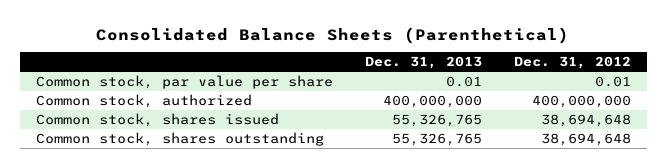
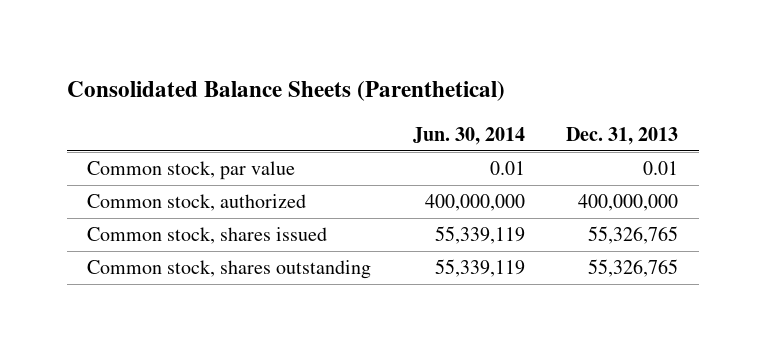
- | Dec. 31, 2013 | Dec. 31, 2012
+ | Jun. 30, 2014 | Dec. 31, 2013
- Common stock, par value per share | 0.01 | 0.01
+ Common stock, par value | 0.01 | 0.01

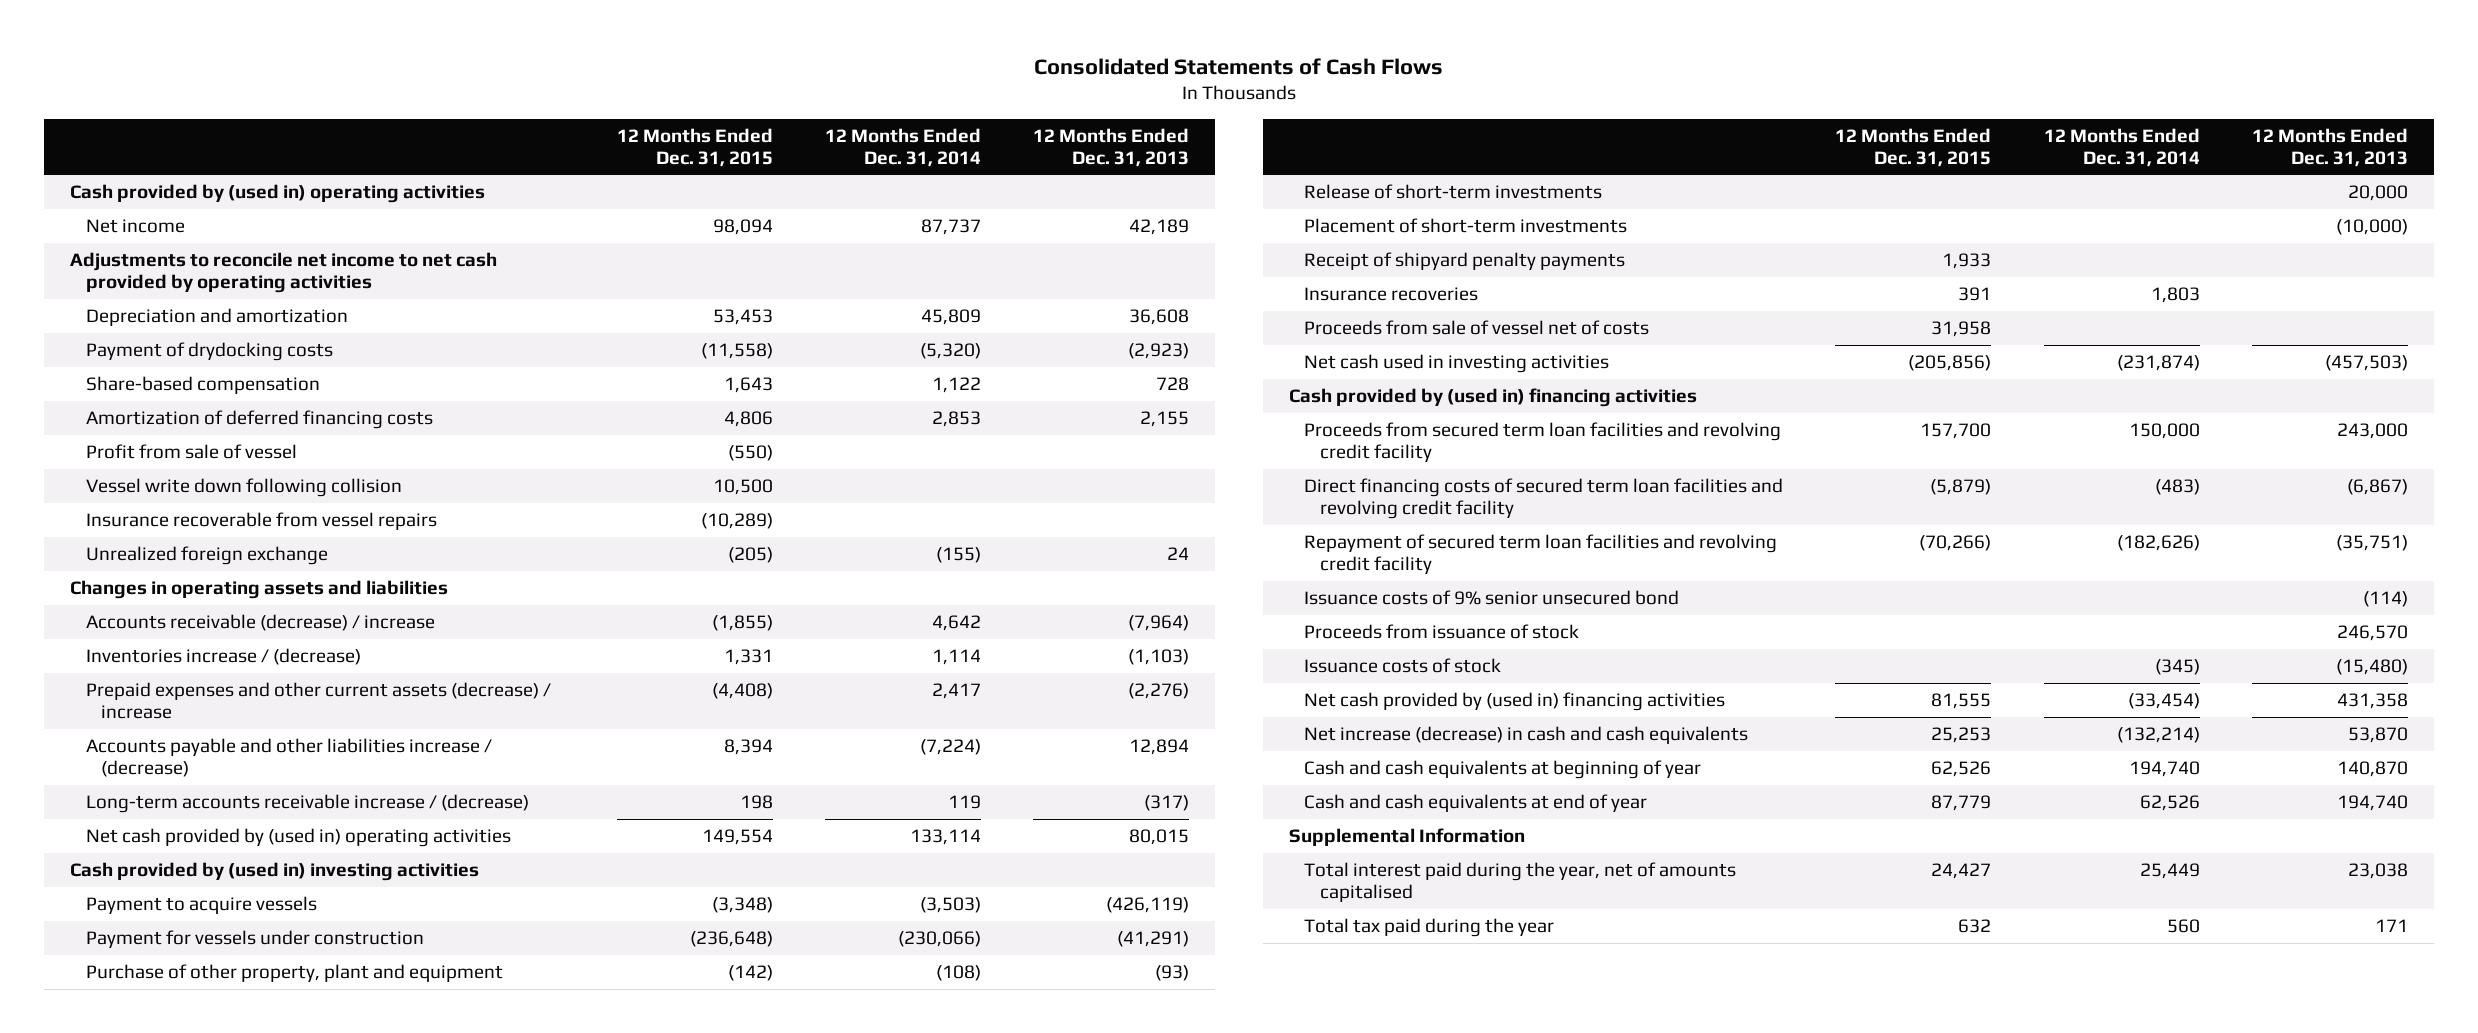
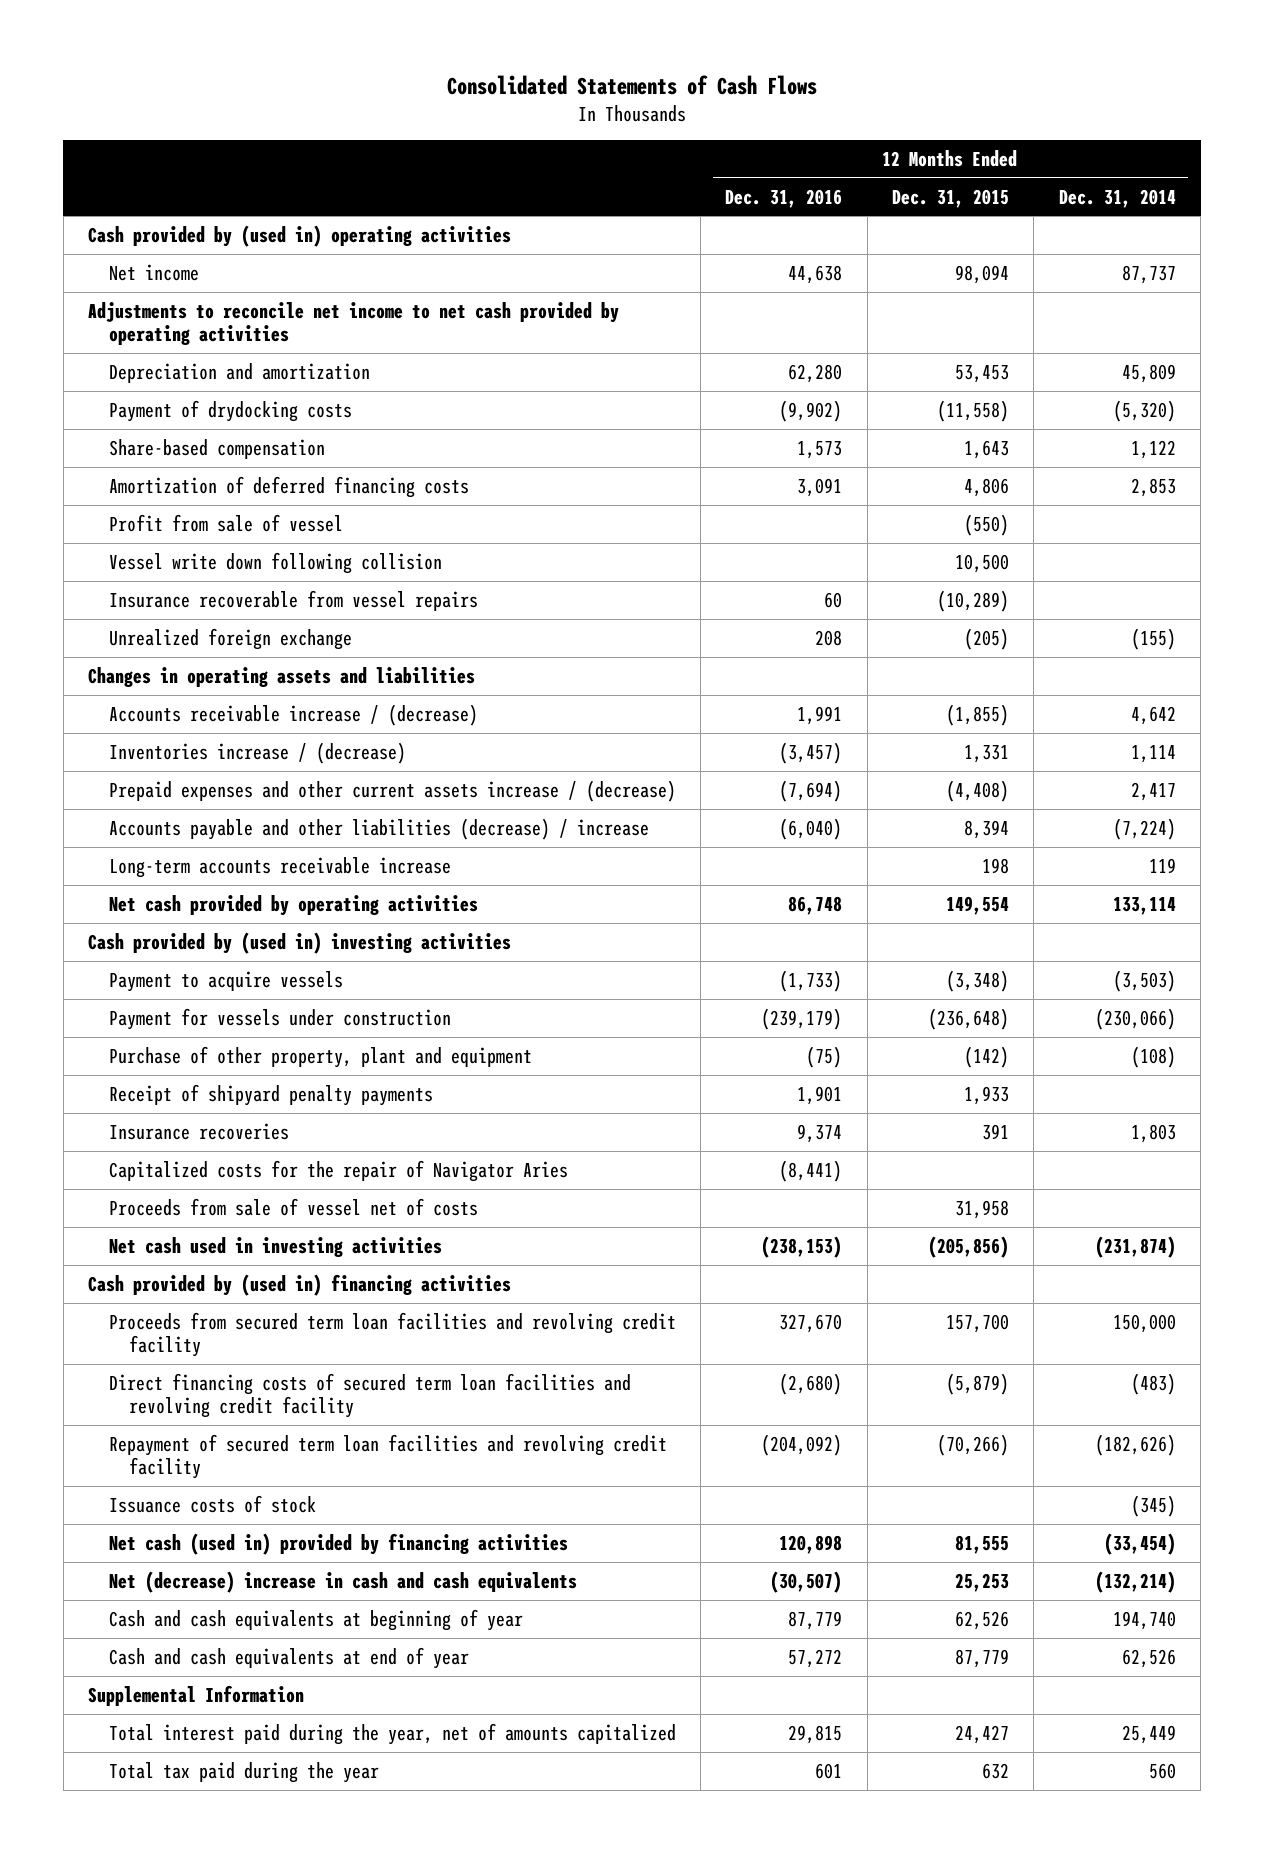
- | 12 Months Ended Dec. 31, 2015 | 12 Months Ended Dec. 31, 2014 | 12 Months Ended Dec. 31, 2013
+ | 12 Months Ended Dec. 31, 2016 | 12 Months Ended Dec. 31, 2015 | 12 Months Ended Dec. 31, 2014
- Accounts receivable (decrease) / increase | (1,855) | 4,642 | (7,964)
+ Accounts receivable increase / (decrease) | 1,991 | (1,855) | 4,642
- Prepaid expenses and other current assets (decrease) / increase | (4,408) | 2,417 | (2,276)
- Accounts payable and other liabilities increase / (decrease) | 8,394 | (7,224) | 12,894
- Long-term accounts receivable increase / (decrease) | 198 | 119 | (317)
- Net cash provided by (used in) operating activities | 149,554 | 133,114 | 80,015
+ Prepaid expenses and other current assets increase / (decrease) | (7,694) | (4,408) | 2,417
+ Accounts payable and other liabilities (decrease) / increase | (6,040) | 8,394 | (7,224)
+ Long-term accounts receivable increase | | 198 | 119
+ Net cash provided by operating activities | 86,748 | 149,554 | 133,114
- Release of short-term investments | | | 20,000
- Placement of short-term investments | | | (10,000)
+ Capitalized costs for the repair of Navigator Aries | (8,441) | |
- Issuance costs of 9% senior unsecured bond | | | (114)
- Proceeds from issuance of stock | | | 246,570
- Net cash provided by (used in) financing activities | 81,555 | (33,454) | 431,358
- Net increase (decrease) in cash and cash equivalents | 25,253 | (132,214) | 53,870
+ Net cash (used in) provided by financing activities | 120,898 | 81,555 | (33,454)
+ Net (decrease) increase in cash and cash equivalents | (30,507) | 25,253 | (132,214)
- Total interest paid during the year, net of amounts capitalised | 24,427 | 25,449 | 23,038
+ Total interest paid during the year, net of amounts capitalized | 29,815 | 24,427 | 25,449

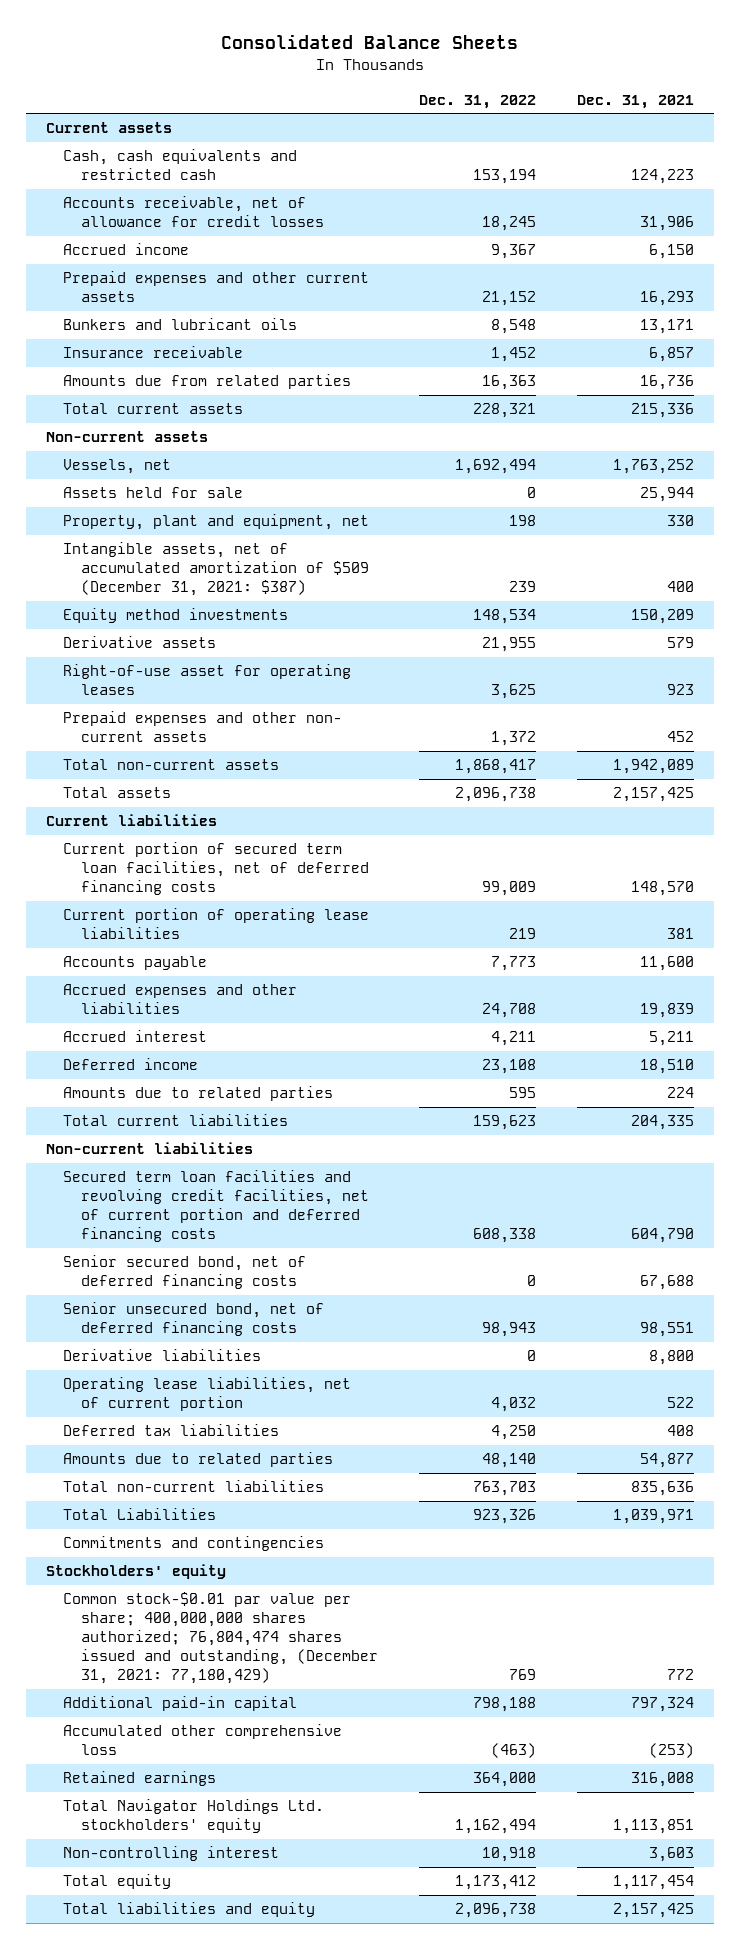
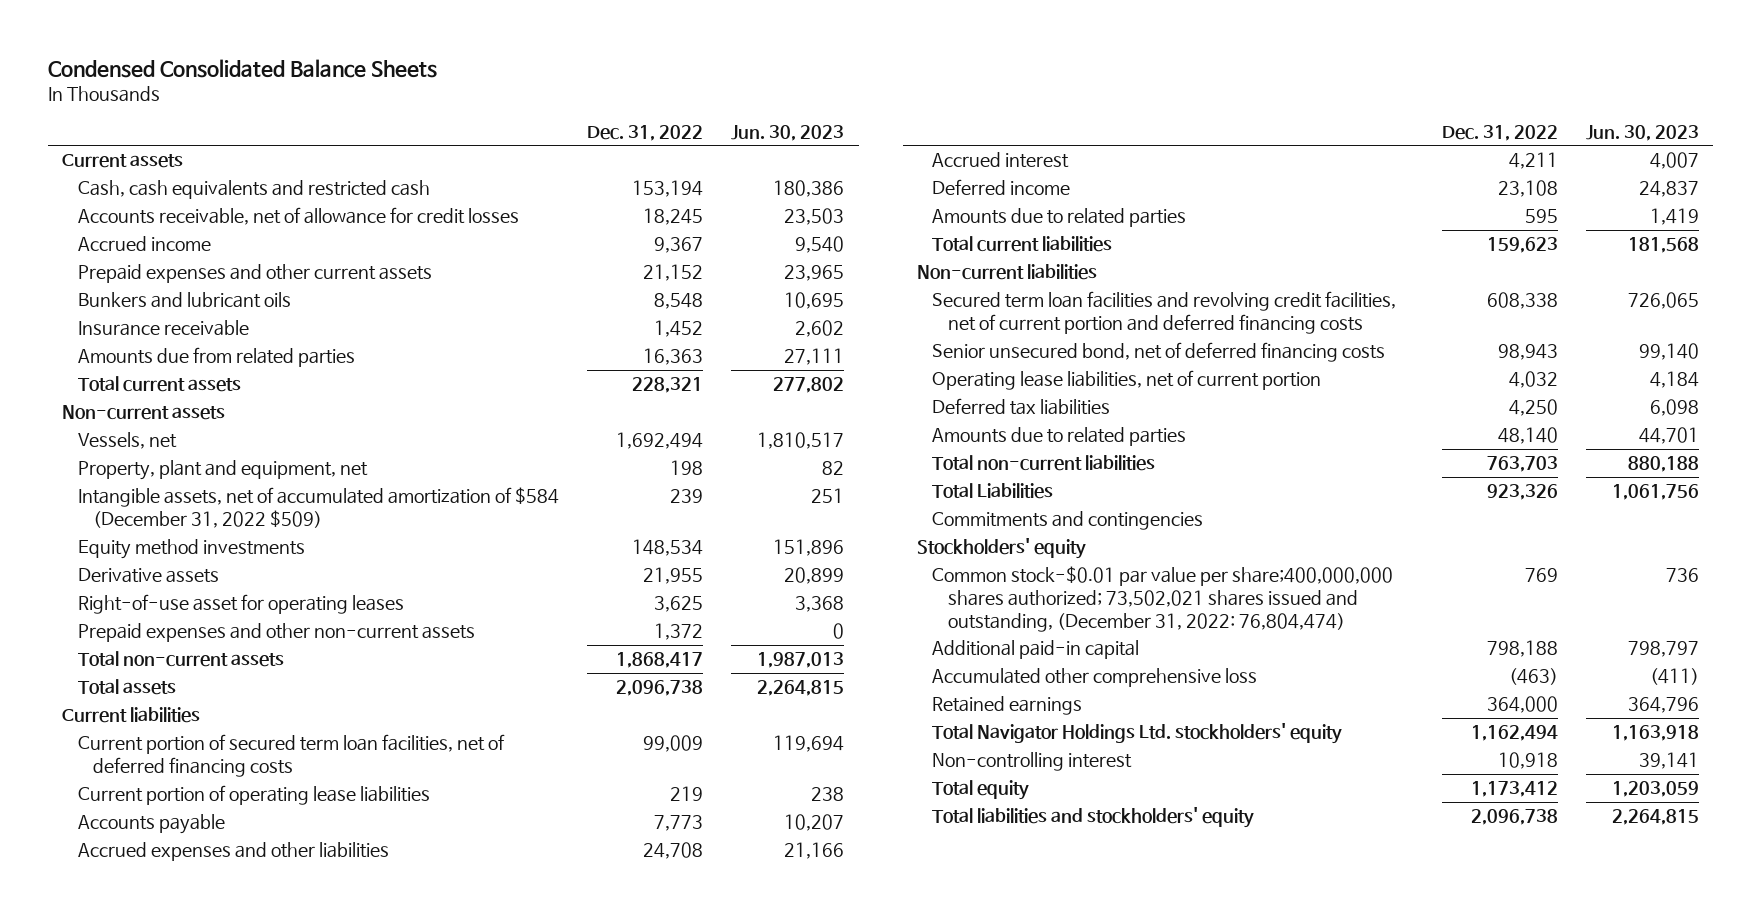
- Consolidated Balance Sheets
+ Condensed Consolidated Balance Sheets
- | Dec. 31, 2022 | Dec. 31, 2021
+ | Dec. 31, 2022 | Jun. 30, 2023
- Assets held for sale | 0 | 25,944
- Intangible assets, net of accumulated amortization of $509 (December 31, 2021: $387) | 239 | 400
+ Intangible assets, net of accumulated amortization of $584 (December 31, 2022 $509) | 239 | 251
- Prepaid expenses and other non- current assets | 1,372 | 452
+ Prepaid expenses and other non-current assets | 1,372 | 0
- Senior secured bond, net of deferred financing costs | 0 | 67,688
- Derivative liabilities | 0 | 8,800
- Common stock-$0.01 par value per share; 400,000,000 shares authorized; 76,804,474 shares issued and outstanding, (December 31, 2021: 77,180,429) | 769 | 772
+ Common stock-$0.01 par value per share;400,000,000 shares authorized; 73,502,021 shares issued and outstanding, (December 31, 2022: 76,804,474) | 769 | 736
- Total liabilities and equity | 2,096,738 | 2,157,425
+ Total liabilities and stockholders' equity | 2,096,738 | 2,264,815

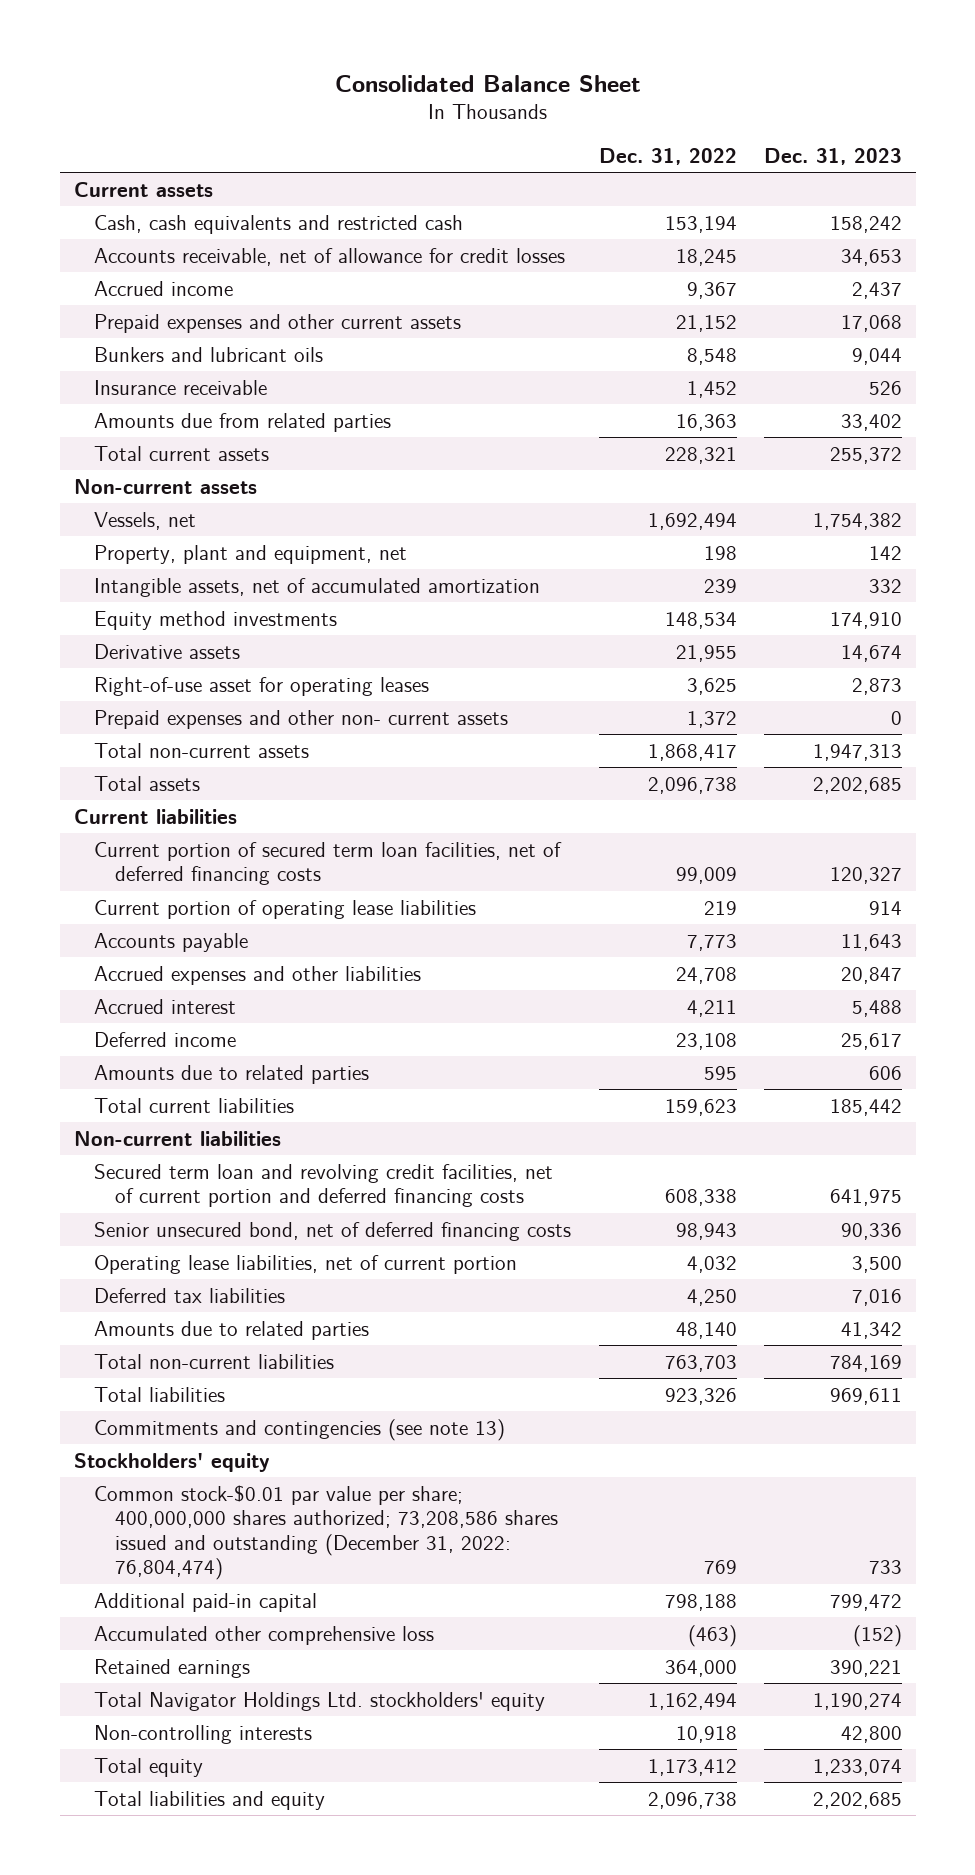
- Condensed Consolidated Balance Sheets
+ Consolidated Balance Sheet
- | Dec. 31, 2022 | Jun. 30, 2023
+ | Dec. 31, 2022 | Dec. 31, 2023
- Intangible assets, net of accumulated amortization of $584 (December 31, 2022 $509) | 239 | 251
+ Intangible assets, net of accumulated amortization | 239 | 332
- Prepaid expenses and other non-current assets | 1,372 | 0
+ Prepaid expenses and other non- current assets | 1,372 | 0
- Secured term loan facilities and revolving credit facilities, net of current portion and deferred financing costs | 608,338 | 726,065
+ Secured term loan and revolving credit facilities, net of current portion and deferred financing costs | 608,338 | 641,975
- Total Liabilities | 923,326 | 1,061,756
- Commitments and contingencies
+ Total liabilities | 923,326 | 969,611
+ Commitments and contingencies (see note 13)
- Common stock-$0.01 par value per share;400,000,000 shares authorized; 73,502,021 shares issued and outstanding, (December 31, 2022: 76,804,474) | 769 | 736
+ Common stock-$0.01 par value per share; 400,000,000 shares authorized; 73,208,586 shares issued and outstanding (December 31, 2022: 76,804,474) | 769 | 733
- Non-controlling interest | 10,918 | 39,141
+ Non-controlling interests | 10,918 | 42,800
- Total liabilities and stockholders' equity | 2,096,738 | 2,264,815
+ Total liabilities and equity | 2,096,738 | 2,202,685

